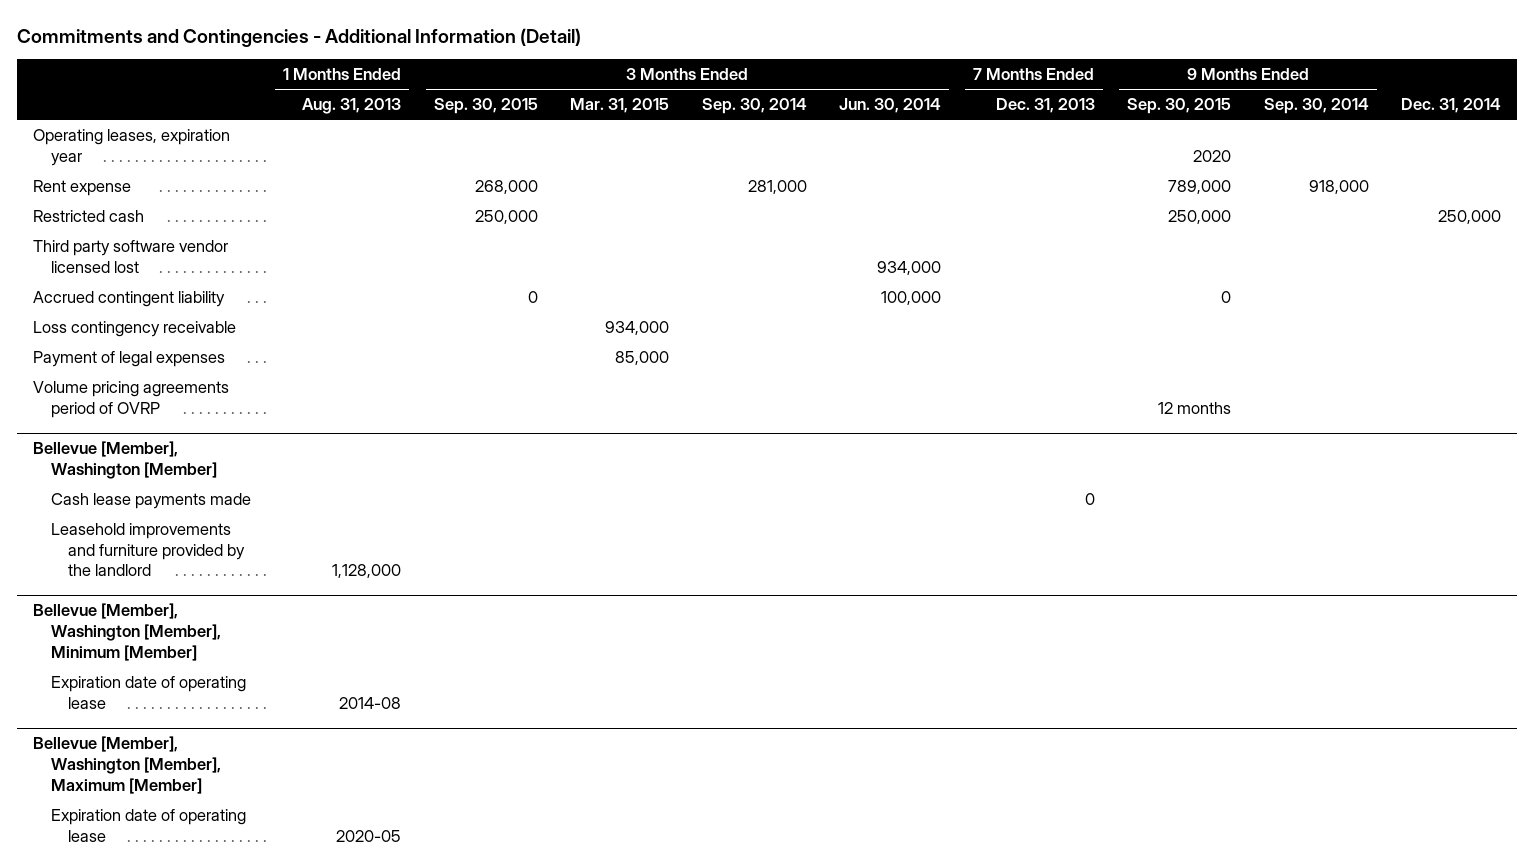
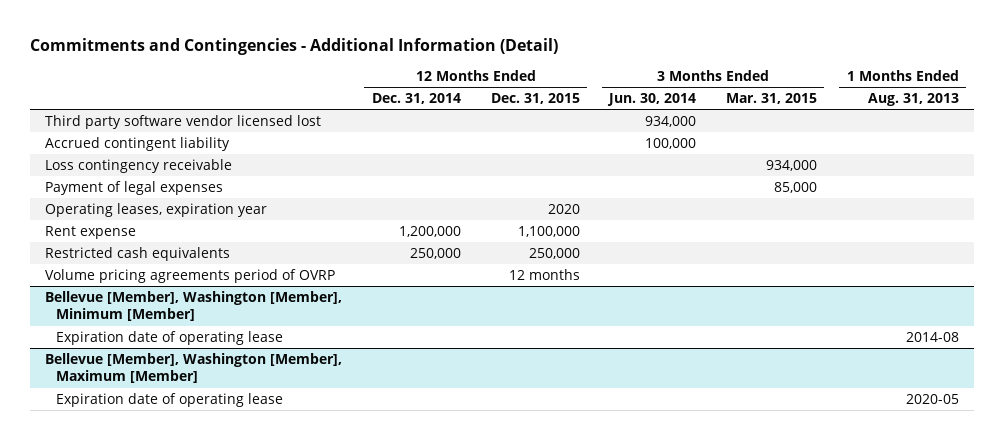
- | 1 Months Ended Aug. 31, 2013 | 3 Months Ended Sep. 30, 2015 | 3 Months Ended Mar. 31, 2015 | 3 Months Ended Sep. 30, 2014 | 3 Months Ended Jun. 30, 2014 | 7 Months Ended Dec. 31, 2013 | 9 Months Ended Sep. 30, 2015 | 9 Months Ended Sep. 30, 2014 | Dec. 31, 2014
+ | 12 Months Ended Dec. 31, 2014 | 12 Months Ended Dec. 31, 2015 | 3 Months Ended Jun. 30, 2014 | 3 Months Ended Mar. 31, 2015 | 1 Months Ended Aug. 31, 2013
- Restricted cash | | 250,000 | | | | | 250,000 | | 250,000
moved down: Operating leases, expiration year | | 2020 | | |
moved down: Rent expense | 1,200,000 | 1,100,000 | | |
+ Restricted cash equivalents | 250,000 | 250,000 | | |
- Bellevue [Member], Washington [Member]
- Cash lease payments made | | | | | | 0 | | |
- Leasehold improvements and furniture provided by the landlord | 1,128,000 | | | | | | | |

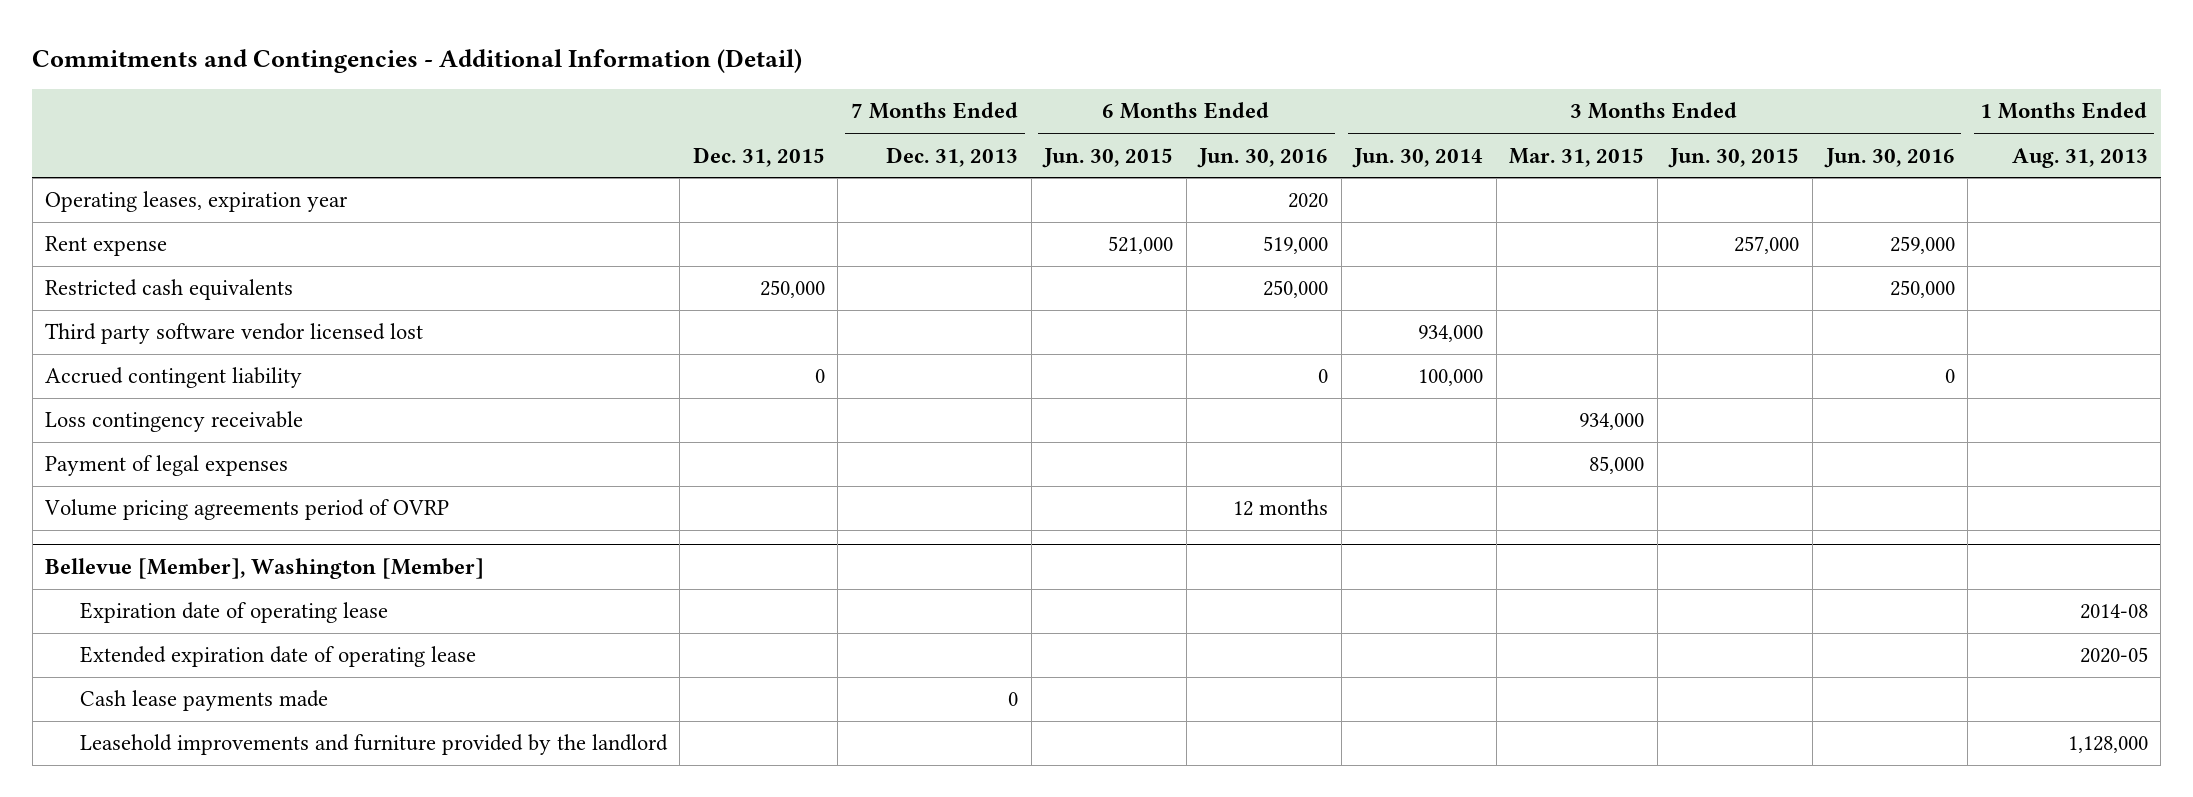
- | 12 Months Ended Dec. 31, 2014 | 12 Months Ended Dec. 31, 2015 | 3 Months Ended Jun. 30, 2014 | 3 Months Ended Mar. 31, 2015 | 1 Months Ended Aug. 31, 2013
+ | Dec. 31, 2015 | 7 Months Ended Dec. 31, 2013 | 6 Months Ended Jun. 30, 2015 | 6 Months Ended Jun. 30, 2016 | 3 Months Ended Jun. 30, 2014 | 3 Months Ended Mar. 31, 2015 | 3 Months Ended Jun. 30, 2015 | 3 Months Ended Jun. 30, 2016 | 1 Months Ended Aug. 31, 2013
moved up: Operating leases, expiration year | | | | 2020 | | | | |
moved up: Rent expense | | | 521,000 | 519,000 | | | 257,000 | 259,000 |
moved up: Restricted cash equivalents | 250,000 | | | 250,000 | | | | 250,000 |
- Bellevue [Member], Washington [Member], Minimum [Member]
+ Bellevue [Member], Washington [Member]
- Bellevue [Member], Washington [Member], Maximum [Member]
- Expiration date of operating lease | | | | | 2020-05
+ Extended expiration date of operating lease | | | | | | | | | 2020-05
+ Cash lease payments made | | 0 | | | | | | |
+ Leasehold improvements and furniture provided by the landlord | | | | | | | | | 1,128,000

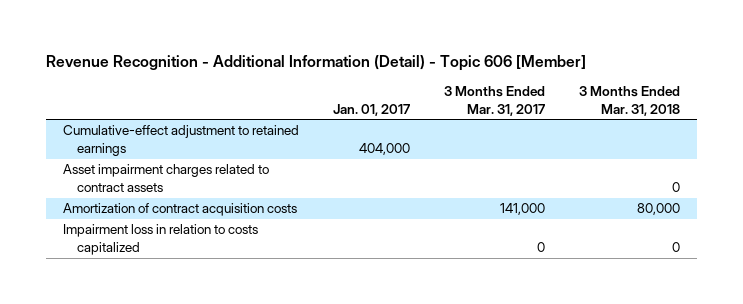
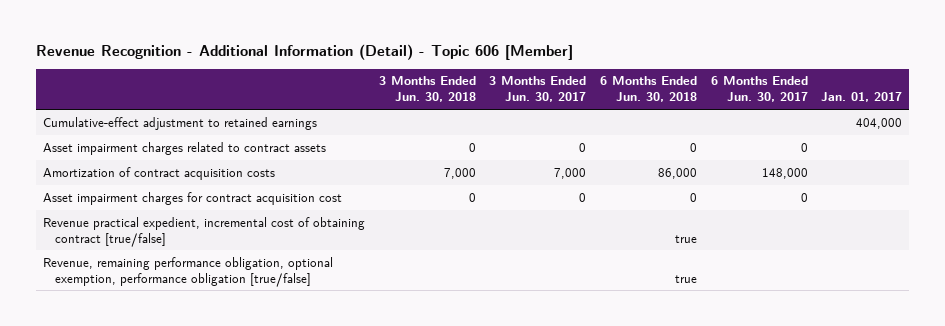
- | Jan. 01, 2017 | 3 Months Ended Mar. 31, 2017 | 3 Months Ended Mar. 31, 2018
+ | 3 Months Ended Jun. 30, 2018 | 3 Months Ended Jun. 30, 2017 | 6 Months Ended Jun. 30, 2018 | 6 Months Ended Jun. 30, 2017 | Jan. 01, 2017
- Impairment loss in relation to costs capitalized | | 0 | 0
+ Asset impairment charges for contract acquisition cost | 0 | 0 | 0 | 0 |
+ Revenue practical expedient, incremental cost of obtaining contract [true/false] | | | true | |
+ Revenue, remaining performance obligation, optional exemption, performance obligation [true/false] | | | true | |

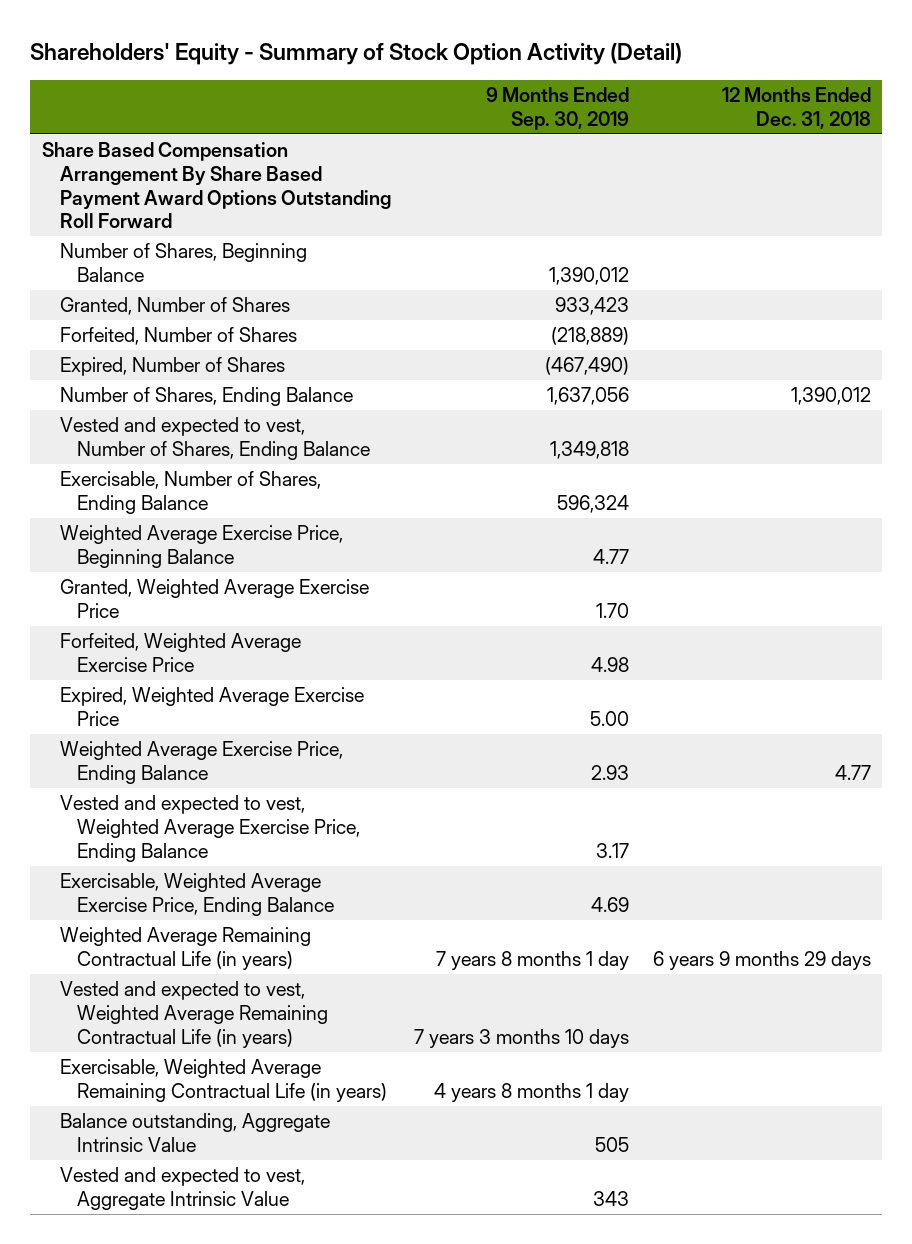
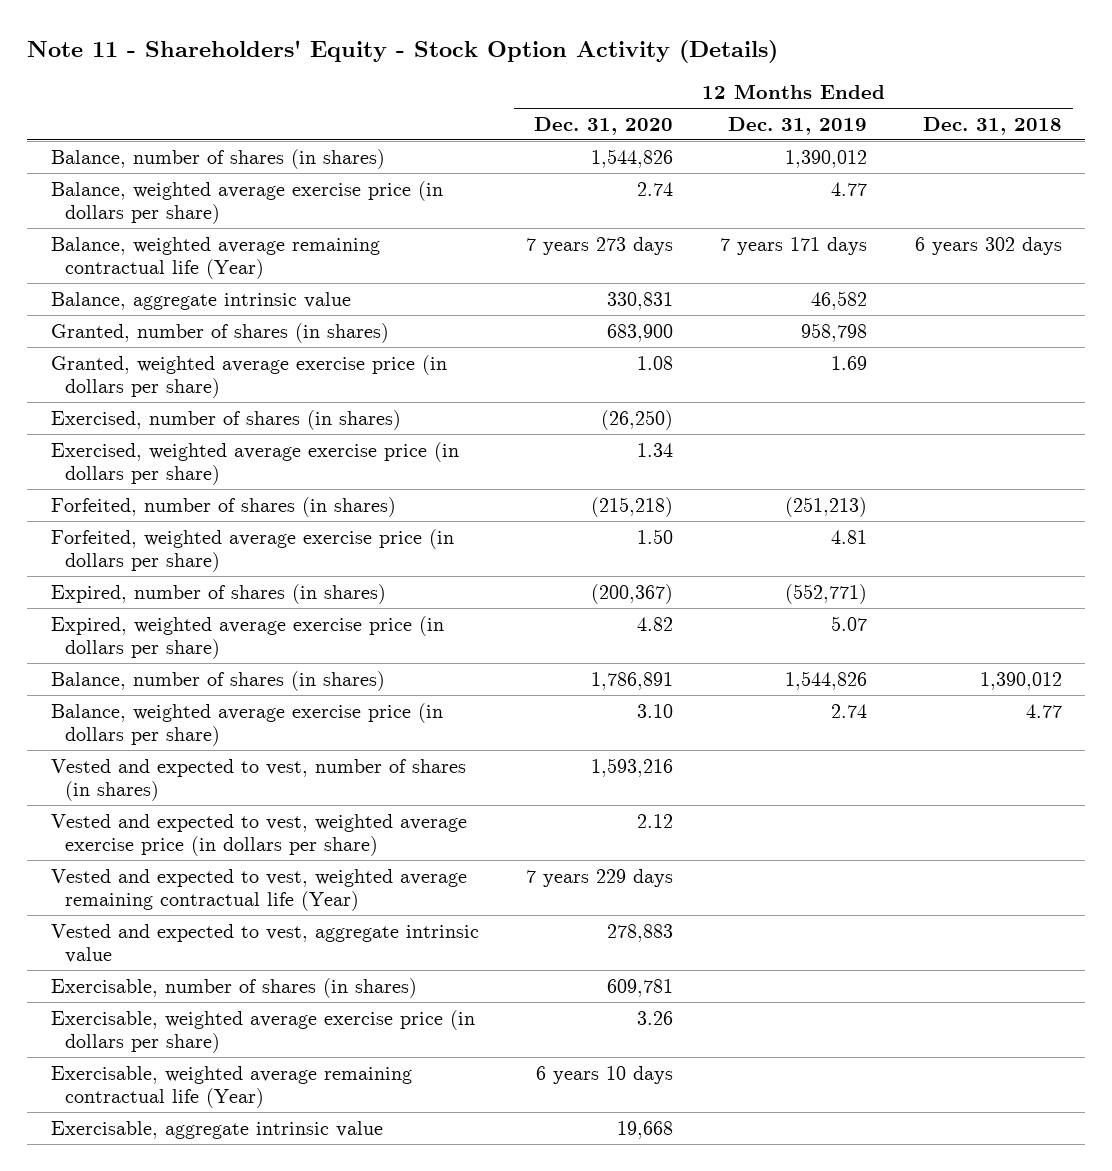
- Shareholders' Equity - Summary of Stock Option Activity (Detail)
+ Note 11 - Shareholders' Equity - Stock Option Activity (Details)
- | 9 Months Ended Sep. 30, 2019 | 12 Months Ended Dec. 31, 2018
+ | 12 Months Ended Dec. 31, 2020 | 12 Months Ended Dec. 31, 2019 | 12 Months Ended Dec. 31, 2018
- Share Based Compensation Arrangement By Share Based Payment Award Options Outstanding Roll Forward
- Number of Shares, Beginning Balance | 1,390,012 |
- Granted, Number of Shares | 933,423 |
- Forfeited, Number of Shares | (218,889) |
- Expired, Number of Shares | (467,490) |
- Number of Shares, Ending Balance | 1,637,056 | 1,390,012
- Vested and expected to vest, Number of Shares, Ending Balance | 1,349,818 |
- Exercisable, Number of Shares, Ending Balance | 596,324 |
- Weighted Average Exercise Price, Beginning Balance | 4.77 |
- Granted, Weighted Average Exercise Price | 1.70 |
- Forfeited, Weighted Average Exercise Price | 4.98 |
- Expired, Weighted Average Exercise Price | 5.00 |
- Weighted Average Exercise Price, Ending Balance | 2.93 | 4.77
- Vested and expected to vest, Weighted Average Exercise Price, Ending Balance | 3.17 |
- Exercisable, Weighted Average Exercise Price, Ending Balance | 4.69 |
- Weighted Average Remaining Contractual Life (in years) | 7 years 8 months 1 day | 6 years 9 months 29 days
- Vested and expected to vest, Weighted Average Remaining Contractual Life (in years) | 7 years 3 months 10 days |
- Exercisable, Weighted Average Remaining Contractual Life (in years) | 4 years 8 months 1 day |
- Balance outstanding, Aggregate Intrinsic Value | 505 |
- Vested and expected to vest, Aggregate Intrinsic Value | 343 |
+ Balance, number of shares (in shares) | 1,544,826 | 1,390,012 |
+ Balance, weighted average exercise price (in dollars per share) | 2.74 | 4.77 |
+ Balance, weighted average remaining contractual life (Year) | 7 years 273 days | 7 years 171 days | 6 years 302 days
+ Balance, aggregate intrinsic value | 330,831 | 46,582 |
+ Granted, number of shares (in shares) | 683,900 | 958,798 |
+ Granted, weighted average exercise price (in dollars per share) | 1.08 | 1.69 |
+ Exercised, number of shares (in shares) | (26,250) | |
+ Exercised, weighted average exercise price (in dollars per share) | 1.34 | |
+ Forfeited, number of shares (in shares) | (215,218) | (251,213) |
+ Forfeited, weighted average exercise price (in dollars per share) | 1.50 | 4.81 |
+ Expired, number of shares (in shares) | (200,367) | (552,771) |
+ Expired, weighted average exercise price (in dollars per share) | 4.82 | 5.07 |
+ Balance, number of shares (in shares) | 1,786,891 | 1,544,826 | 1,390,012
+ Balance, weighted average exercise price (in dollars per share) | 3.10 | 2.74 | 4.77
+ Vested and expected to vest, number of shares (in shares) | 1,593,216 | |
+ Vested and expected to vest, weighted average exercise price (in dollars per share) | 2.12 | |
+ Vested and expected to vest, weighted average remaining contractual life (Year) | 7 years 229 days | |
+ Vested and expected to vest, aggregate intrinsic value | 278,883 | |
+ Exercisable, number of shares (in shares) | 609,781 | |
+ Exercisable, weighted average exercise price (in dollars per share) | 3.26 | |
+ Exercisable, weighted average remaining contractual life (Year) | 6 years 10 days | |
+ Exercisable, aggregate intrinsic value | 19,668 | |

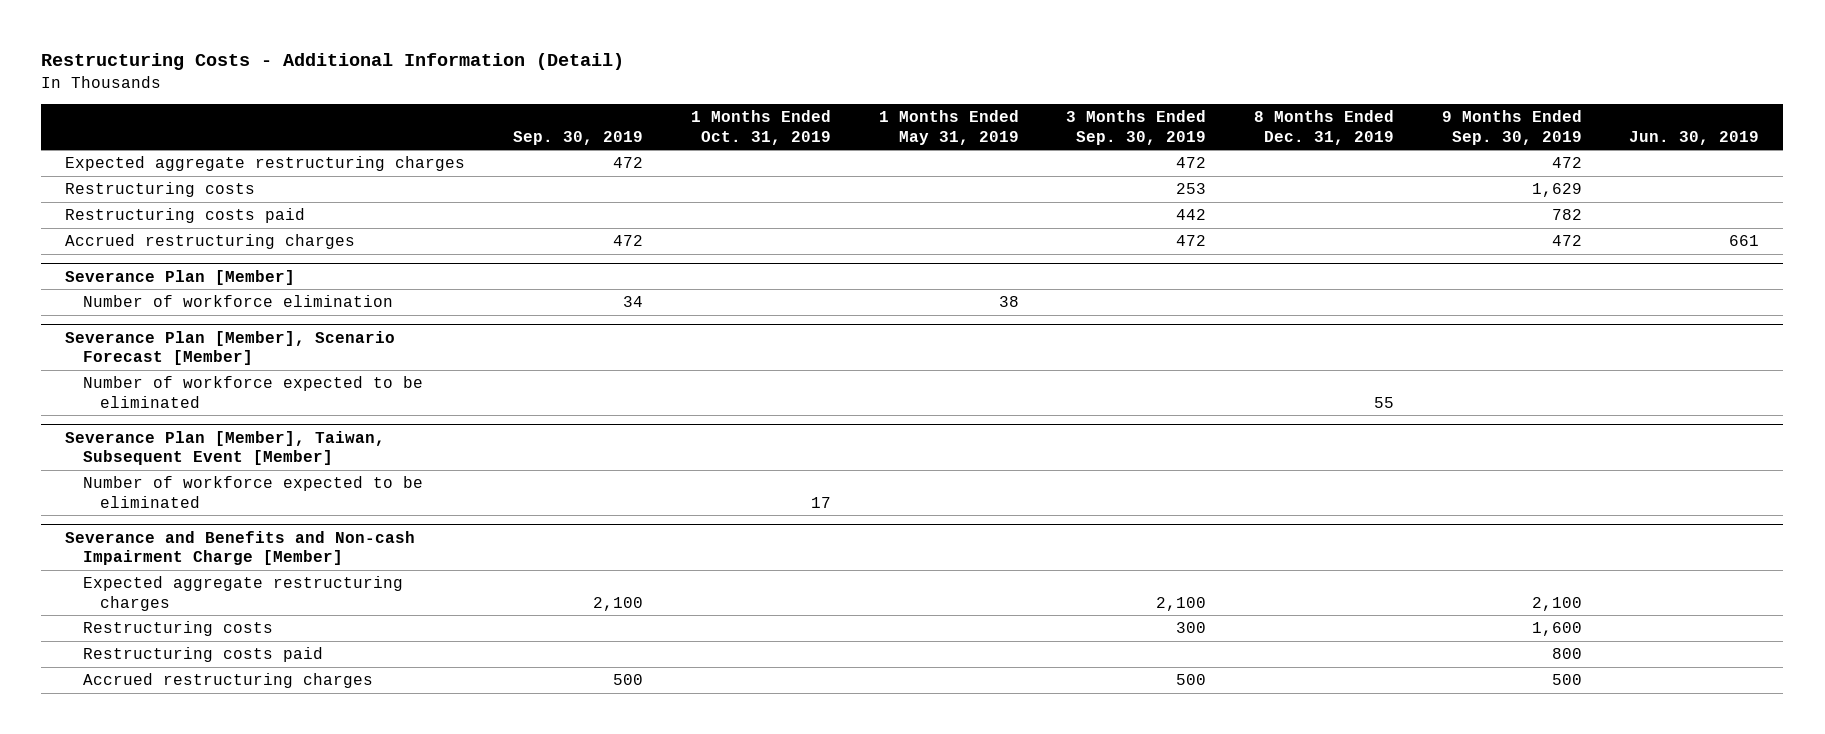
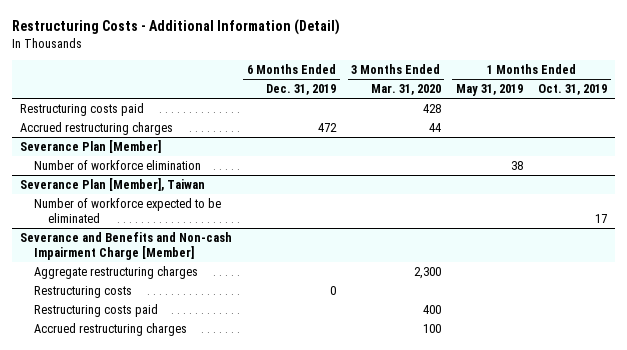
- | Sep. 30, 2019 | 1 Months Ended Oct. 31, 2019 | 1 Months Ended May 31, 2019 | 3 Months Ended Sep. 30, 2019 | 8 Months Ended Dec. 31, 2019 | 9 Months Ended Sep. 30, 2019 | Jun. 30, 2019
+ | 6 Months Ended Dec. 31, 2019 | 3 Months Ended Mar. 31, 2020 | 1 Months Ended May 31, 2019 | 1 Months Ended Oct. 31, 2019
- Expected aggregate restructuring charges | 472 | | | 472 | | 472 |
- Restructuring costs | | | | 253 | | 1,629 |
- Severance Plan [Member], Scenario Forecast [Member]
- Number of workforce expected to be eliminated | | | | | 55 | |
- Severance Plan [Member], Taiwan, Subsequent Event [Member]
+ Severance Plan [Member], Taiwan
@ Severance and Benefits and Non-cash Impairment Charge [Member]
- Expected aggregate restructuring charges | 2,100 | | | 2,100 | | 2,100 |
+ Aggregate restructuring charges | | 2,300 | |

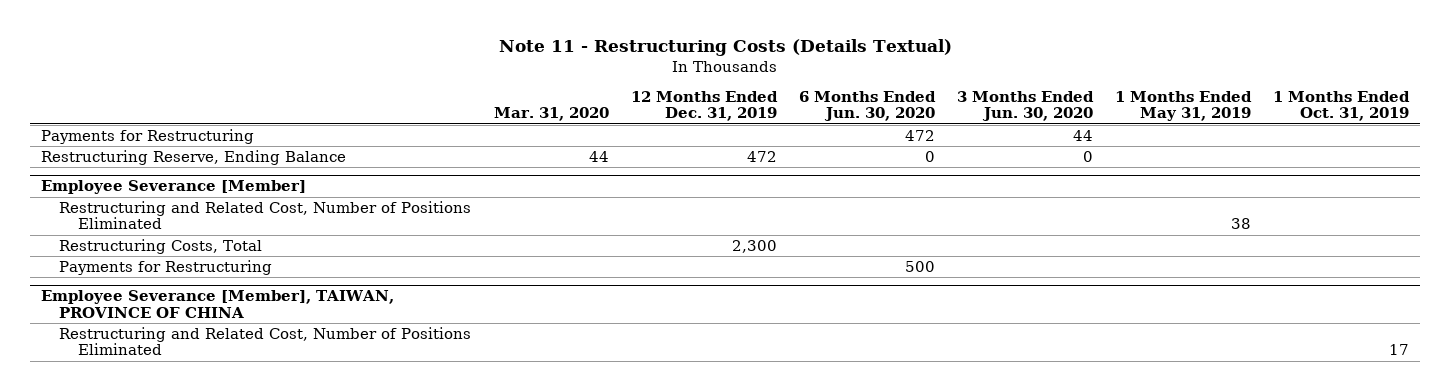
- Restructuring Costs - Additional Information (Detail)
+ Note 11 - Restructuring Costs (Details Textual)
- | 6 Months Ended Dec. 31, 2019 | 3 Months Ended Mar. 31, 2020 | 1 Months Ended May 31, 2019 | 1 Months Ended Oct. 31, 2019
+ | Mar. 31, 2020 | 12 Months Ended Dec. 31, 2019 | 6 Months Ended Jun. 30, 2020 | 3 Months Ended Jun. 30, 2020 | 1 Months Ended May 31, 2019 | 1 Months Ended Oct. 31, 2019
- Restructuring costs paid | | 428 | |
- Accrued restructuring charges | 472 | 44 | |
- Severance Plan [Member]
- Number of workforce elimination | | | 38 |
- Severance Plan [Member], Taiwan
- Number of workforce expected to be eliminated | | | | 17
- Severance and Benefits and Non-cash Impairment Charge [Member]
- Aggregate restructuring charges | | 2,300 | |
- Restructuring costs | 0 | | |
- Restructuring costs paid | | 400 | |
- Accrued restructuring charges | | 100 | |
+ Payments for Restructuring | | | 472 | 44 | |
+ Restructuring Reserve, Ending Balance | 44 | 472 | 0 | 0 | |
+ Employee Severance [Member]
+ Restructuring and Related Cost, Number of Positions Eliminated | | | | | 38 |
+ Restructuring Costs, Total | | 2,300 | | | |
+ Payments for Restructuring | | | 500 | | |
+ Employee Severance [Member], TAIWAN, PROVINCE OF CHINA
+ Restructuring and Related Cost, Number of Positions Eliminated | | | | | | 17

